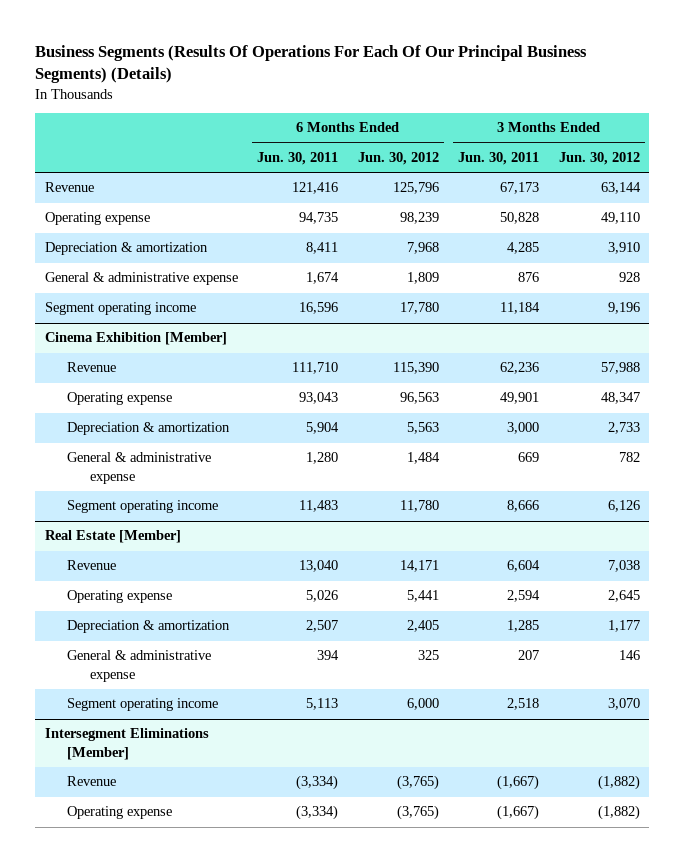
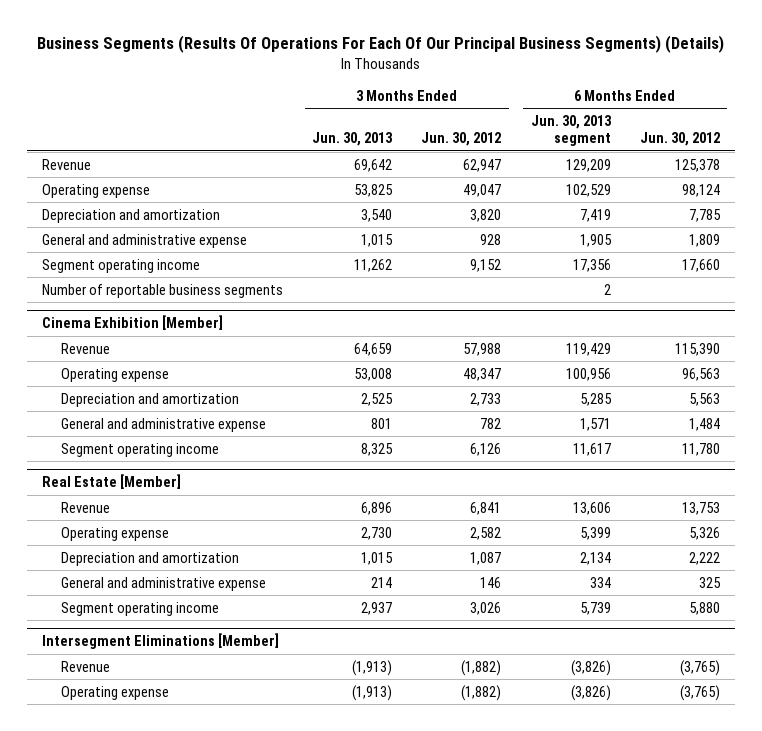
- | 6 Months Ended Jun. 30, 2011 | 6 Months Ended Jun. 30, 2012 | 3 Months Ended Jun. 30, 2011 | 3 Months Ended Jun. 30, 2012
+ | 3 Months Ended Jun. 30, 2013 | 3 Months Ended Jun. 30, 2012 | 6 Months Ended Jun. 30, 2013 segment | 6 Months Ended Jun. 30, 2012
- Revenue | 121,416 | 125,796 | 67,173 | 63,144
- Operating expense | 94,735 | 98,239 | 50,828 | 49,110
- Depreciation & amortization | 8,411 | 7,968 | 4,285 | 3,910
- General & administrative expense | 1,674 | 1,809 | 876 | 928
- Segment operating income | 16,596 | 17,780 | 11,184 | 9,196
+ Revenue | 69,642 | 62,947 | 129,209 | 125,378
+ Operating expense | 53,825 | 49,047 | 102,529 | 98,124
+ Depreciation and amortization | 3,540 | 3,820 | 7,419 | 7,785
+ General and administrative expense | 1,015 | 928 | 1,905 | 1,809
+ Segment operating income | 11,262 | 9,152 | 17,356 | 17,660
+ Number of reportable business segments | | | 2 |
@ Cinema Exhibition [Member]
- Depreciation & amortization | 5,904 | 5,563 | 3,000 | 2,733
- General & administrative expense | 1,280 | 1,484 | 669 | 782
+ Depreciation and amortization | 2,525 | 2,733 | 5,285 | 5,563
+ General and administrative expense | 801 | 782 | 1,571 | 1,484
@ Real Estate [Member]
- Revenue | 13,040 | 14,171 | 6,604 | 7,038
- Operating expense | 5,026 | 5,441 | 2,594 | 2,645
- Depreciation & amortization | 2,507 | 2,405 | 1,285 | 1,177
- General & administrative expense | 394 | 325 | 207 | 146
- Segment operating income | 5,113 | 6,000 | 2,518 | 3,070
+ Revenue | 6,896 | 6,841 | 13,606 | 13,753
+ Operating expense | 2,730 | 2,582 | 5,399 | 5,326
+ Depreciation and amortization | 1,015 | 1,087 | 2,134 | 2,222
+ General and administrative expense | 214 | 146 | 334 | 325
+ Segment operating income | 2,937 | 3,026 | 5,739 | 5,880

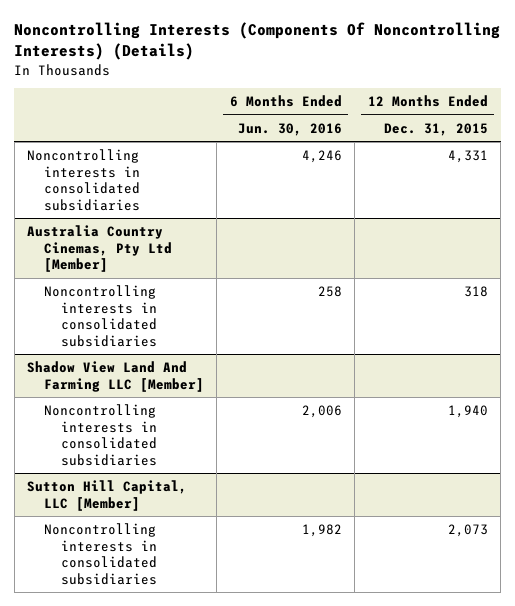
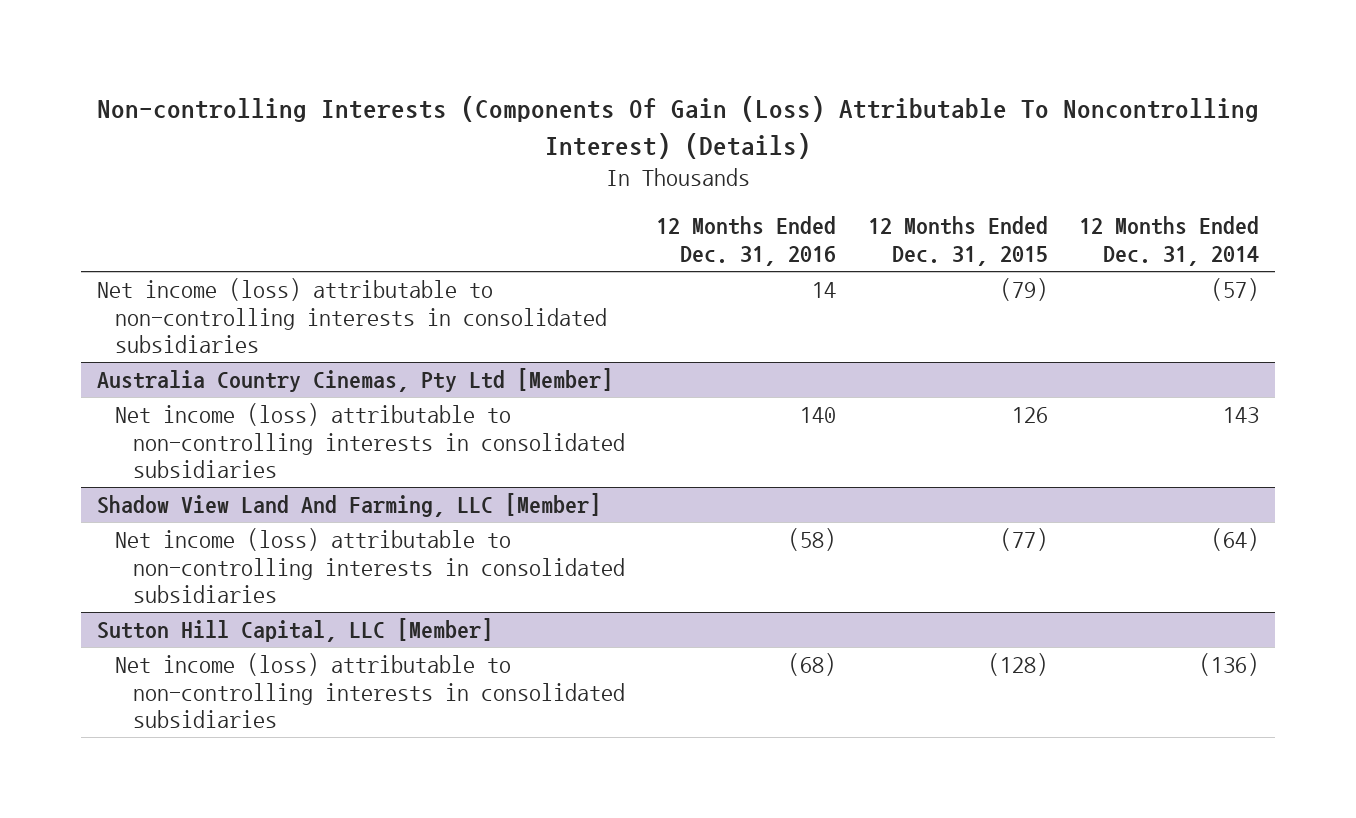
- Noncontrolling Interests (Components Of Noncontrolling Interests) (Details)
+ Non-controlling Interests (Components Of Gain (Loss) Attributable To Noncontrolling Interest) (Details)
- | 6 Months Ended Jun. 30, 2016 | 12 Months Ended Dec. 31, 2015
+ | 12 Months Ended Dec. 31, 2016 | 12 Months Ended Dec. 31, 2015 | 12 Months Ended Dec. 31, 2014
- Noncontrolling interests in consolidated subsidiaries | 4,246 | 4,331
+ Net income (loss) attributable to non-controlling interests in consolidated subsidiaries | 14 | (79) | (57)
@ Australia Country Cinemas, Pty Ltd [Member]
- Noncontrolling interests in consolidated subsidiaries | 258 | 318
- Shadow View Land And Farming LLC [Member]
- Noncontrolling interests in consolidated subsidiaries | 2,006 | 1,940
@ Australia Country Cinemas, Pty Ltd [Member]
+ Net income (loss) attributable to non-controlling interests in consolidated subsidiaries | 140 | 126 | 143
+ Shadow View Land And Farming, LLC [Member]
+ Net income (loss) attributable to non-controlling interests in consolidated subsidiaries | (58) | (77) | (64)
@ Sutton Hill Capital, LLC [Member]
- Noncontrolling interests in consolidated subsidiaries | 1,982 | 2,073
+ Net income (loss) attributable to non-controlling interests in consolidated subsidiaries | (68) | (128) | (136)

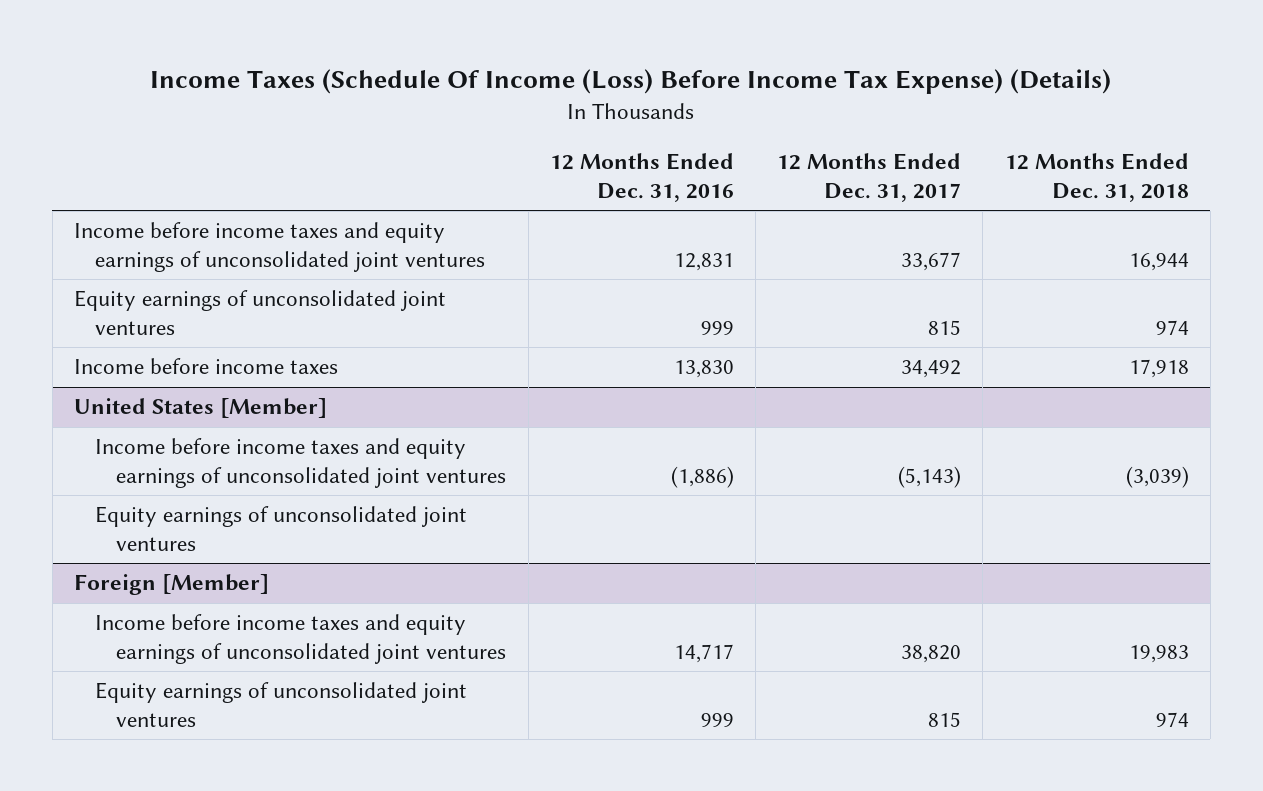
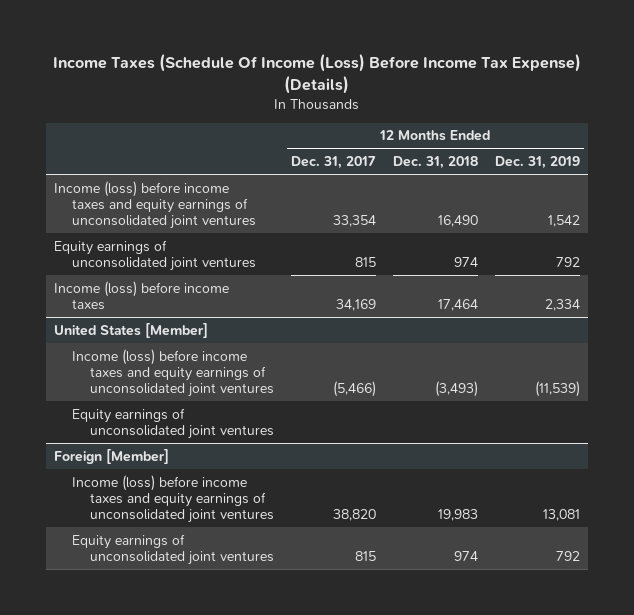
- | 12 Months Ended Dec. 31, 2016 | 12 Months Ended Dec. 31, 2017 | 12 Months Ended Dec. 31, 2018
+ | 12 Months Ended Dec. 31, 2017 | 12 Months Ended Dec. 31, 2018 | 12 Months Ended Dec. 31, 2019
- Income before income taxes and equity earnings of unconsolidated joint ventures | 12,831 | 33,677 | 16,944
+ Income (loss) before income taxes and equity earnings of unconsolidated joint ventures | 33,354 | 16,490 | 1,542
- Income before income taxes | 13,830 | 34,492 | 17,918
+ Income (loss) before income taxes | 34,169 | 17,464 | 2,334
@ United States [Member]
- Income before income taxes and equity earnings of unconsolidated joint ventures | (1,886) | (5,143) | (3,039)
+ Income (loss) before income taxes and equity earnings of unconsolidated joint ventures | (5,466) | (3,493) | (11,539)
@ Foreign [Member]
- Income before income taxes and equity earnings of unconsolidated joint ventures | 14,717 | 38,820 | 19,983
+ Income (loss) before income taxes and equity earnings of unconsolidated joint ventures | 38,820 | 19,983 | 13,081

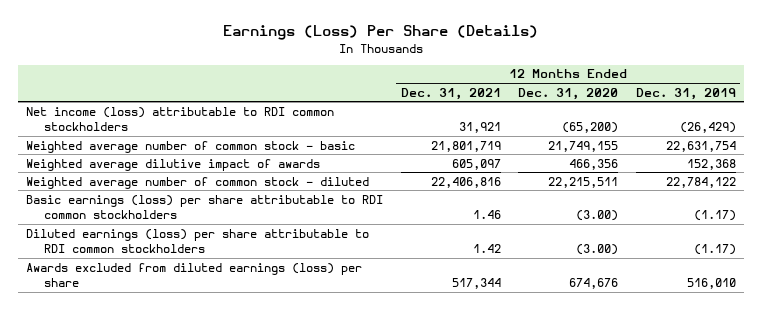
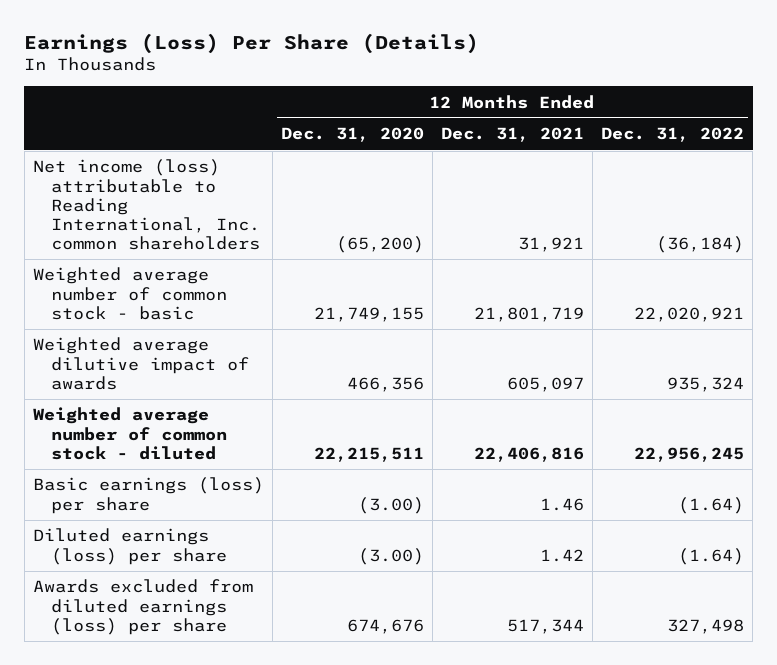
- | 12 Months Ended Dec. 31, 2021 | 12 Months Ended Dec. 31, 2020 | 12 Months Ended Dec. 31, 2019
+ | 12 Months Ended Dec. 31, 2020 | 12 Months Ended Dec. 31, 2021 | 12 Months Ended Dec. 31, 2022
- Net income (loss) attributable to RDI common stockholders | 31,921 | (65,200) | (26,429)
+ Net income (loss) attributable to Reading International, Inc. common shareholders | (65,200) | 31,921 | (36,184)
- Basic earnings (loss) per share attributable to RDI common stockholders | 1.46 | (3.00) | (1.17)
- Diluted earnings (loss) per share attributable to RDI common stockholders | 1.42 | (3.00) | (1.17)
+ Basic earnings (loss) per share | (3.00) | 1.46 | (1.64)
+ Diluted earnings (loss) per share | (3.00) | 1.42 | (1.64)

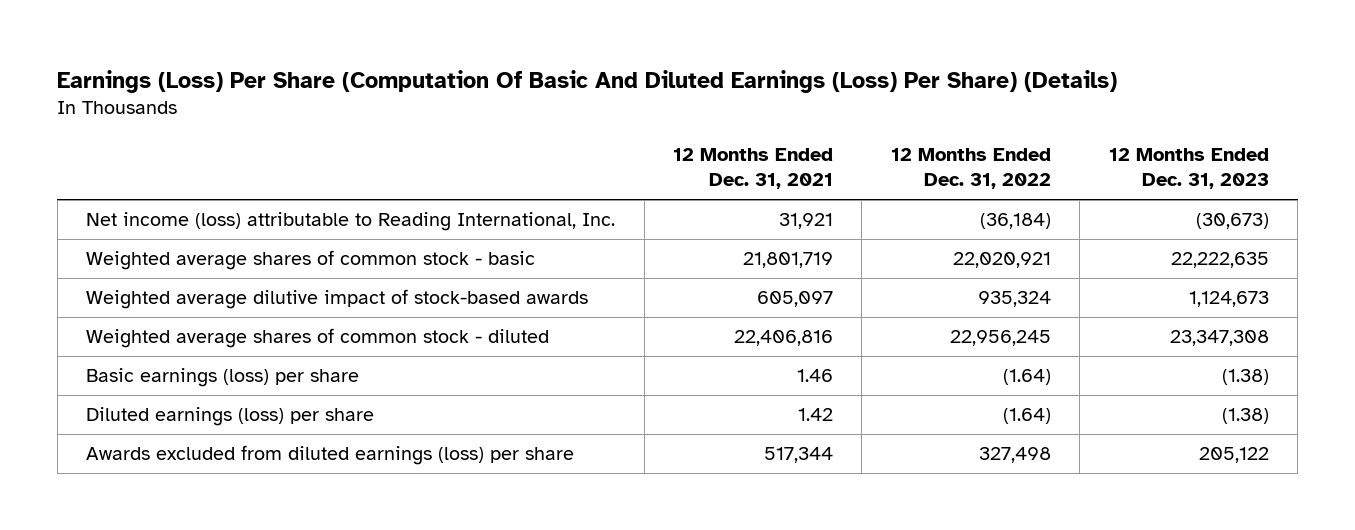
- Earnings (Loss) Per Share (Details)
+ Earnings (Loss) Per Share (Computation Of Basic And Diluted Earnings (Loss) Per Share) (Details)
- | 12 Months Ended Dec. 31, 2020 | 12 Months Ended Dec. 31, 2021 | 12 Months Ended Dec. 31, 2022
+ | 12 Months Ended Dec. 31, 2021 | 12 Months Ended Dec. 31, 2022 | 12 Months Ended Dec. 31, 2023
- Net income (loss) attributable to Reading International, Inc. common shareholders | (65,200) | 31,921 | (36,184)
- Weighted average number of common stock - basic | 21,749,155 | 21,801,719 | 22,020,921
- Weighted average dilutive impact of awards | 466,356 | 605,097 | 935,324
- Weighted average number of common stock - diluted | 22,215,511 | 22,406,816 | 22,956,245
+ Net income (loss) attributable to Reading International, Inc. | 31,921 | (36,184) | (30,673)
+ Weighted average shares of common stock - basic | 21,801,719 | 22,020,921 | 22,222,635
+ Weighted average dilutive impact of stock-based awards | 605,097 | 935,324 | 1,124,673
+ Weighted average shares of common stock - diluted | 22,406,816 | 22,956,245 | 23,347,308

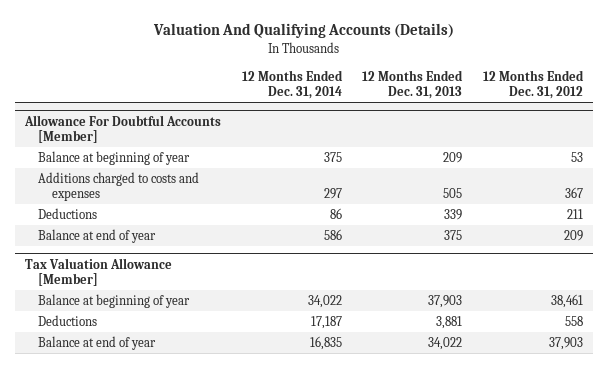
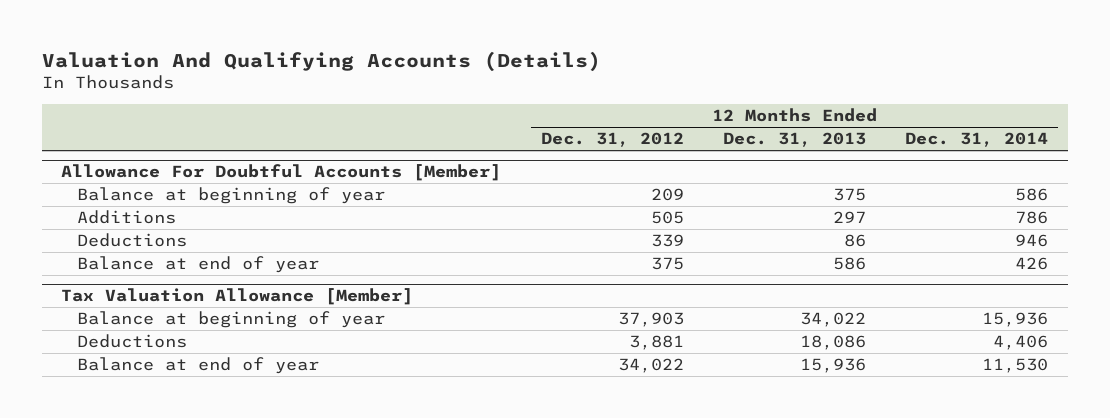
- | 12 Months Ended Dec. 31, 2014 | 12 Months Ended Dec. 31, 2013 | 12 Months Ended Dec. 31, 2012
+ | 12 Months Ended Dec. 31, 2012 | 12 Months Ended Dec. 31, 2013 | 12 Months Ended Dec. 31, 2014
@ Allowance For Doubtful Accounts [Member]
- Balance at beginning of year | 375 | 209 | 53
- Additions charged to costs and expenses | 297 | 505 | 367
- Deductions | 86 | 339 | 211
- Balance at end of year | 586 | 375 | 209
+ Balance at beginning of year | 209 | 375 | 586
+ Additions | 505 | 297 | 786
+ Deductions | 339 | 86 | 946
+ Balance at end of year | 375 | 586 | 426
@ Tax Valuation Allowance [Member]
- Balance at beginning of year | 34,022 | 37,903 | 38,461
- Deductions | 17,187 | 3,881 | 558
- Balance at end of year | 16,835 | 34,022 | 37,903
+ Balance at beginning of year | 37,903 | 34,022 | 15,936
+ Deductions | 3,881 | 18,086 | 4,406
+ Balance at end of year | 34,022 | 15,936 | 11,530

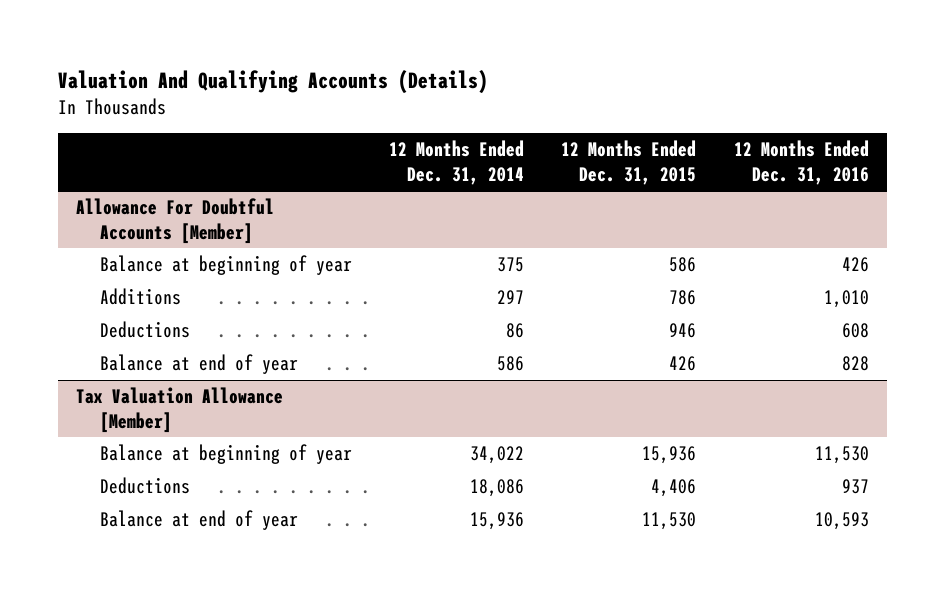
- | 12 Months Ended Dec. 31, 2012 | 12 Months Ended Dec. 31, 2013 | 12 Months Ended Dec. 31, 2014
+ | 12 Months Ended Dec. 31, 2014 | 12 Months Ended Dec. 31, 2015 | 12 Months Ended Dec. 31, 2016
@ Allowance For Doubtful Accounts [Member]
- Balance at beginning of year | 209 | 375 | 586
- Additions | 505 | 297 | 786
- Deductions | 339 | 86 | 946
- Balance at end of year | 375 | 586 | 426
+ Balance at beginning of year | 375 | 586 | 426
+ Additions | 297 | 786 | 1,010
+ Deductions | 86 | 946 | 608
+ Balance at end of year | 586 | 426 | 828
@ Tax Valuation Allowance [Member]
- Balance at beginning of year | 37,903 | 34,022 | 15,936
- Deductions | 3,881 | 18,086 | 4,406
- Balance at end of year | 34,022 | 15,936 | 11,530
+ Balance at beginning of year | 34,022 | 15,936 | 11,530
+ Deductions | 18,086 | 4,406 | 937
+ Balance at end of year | 15,936 | 11,530 | 10,593

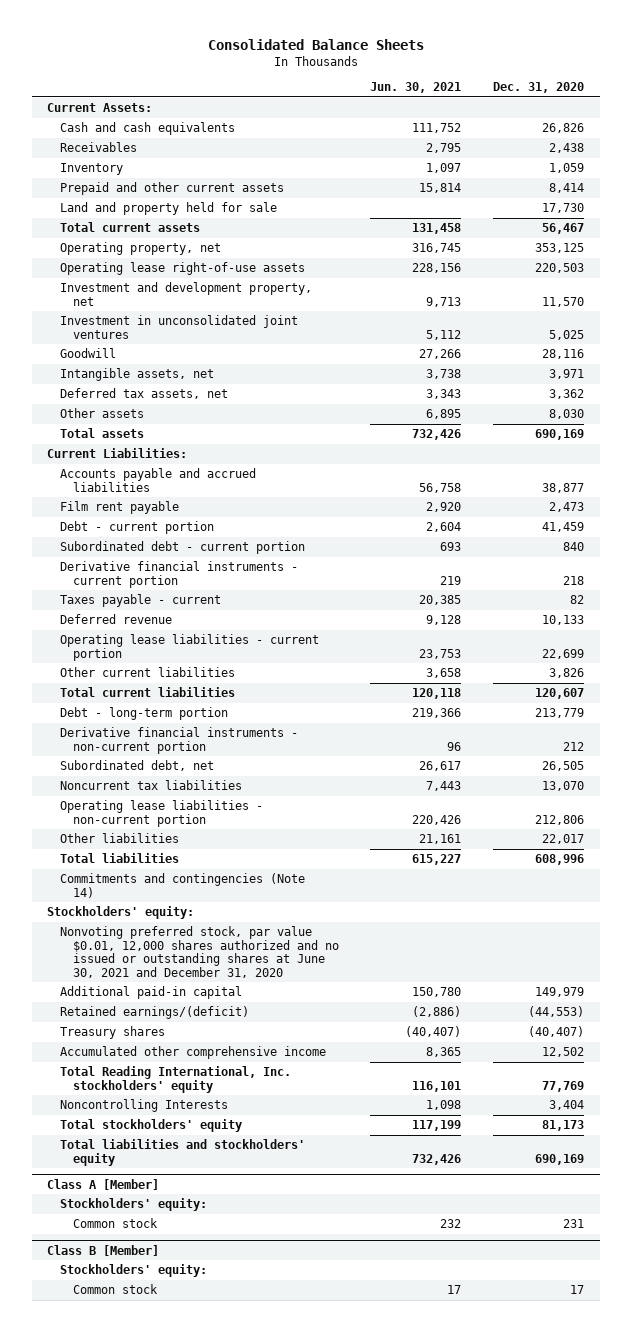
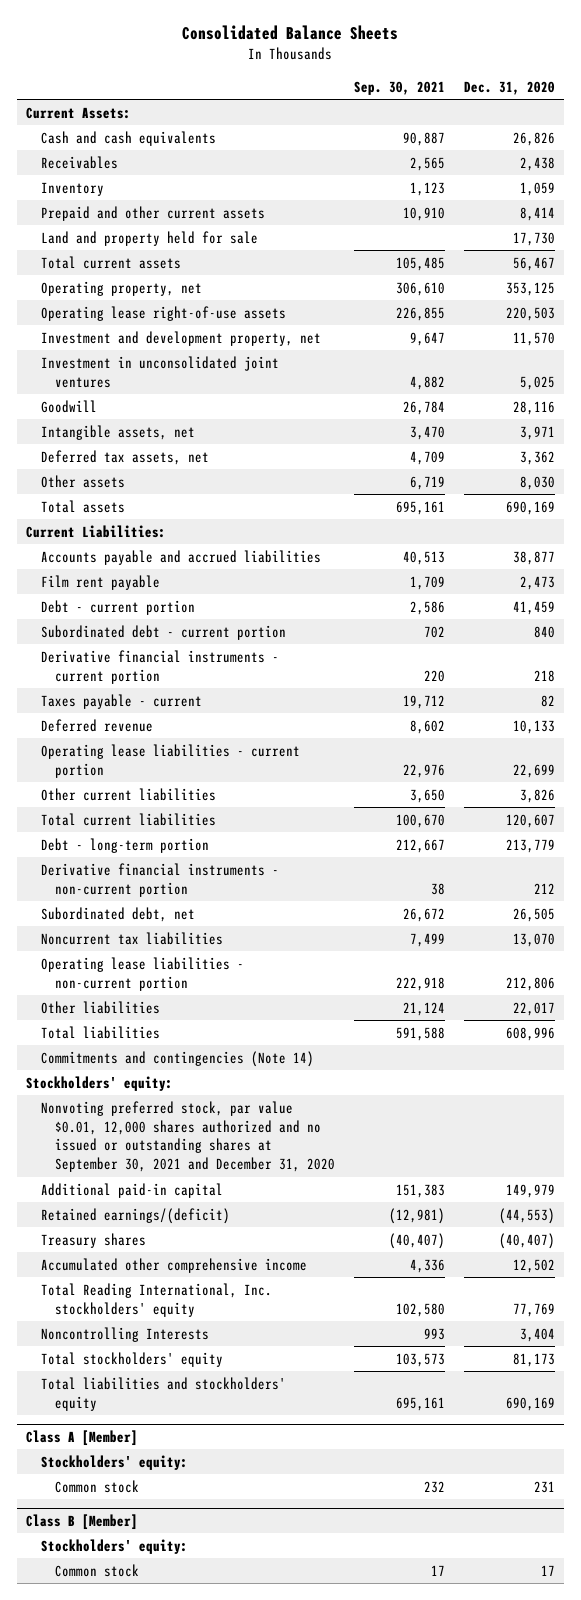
- | Jun. 30, 2021 | Dec. 31, 2020
+ | Sep. 30, 2021 | Dec. 31, 2020
- Nonvoting preferred stock, par value $0.01, 12,000 shares authorized and no issued or outstanding shares at June 30, 2021 and December 31, 2020
+ Nonvoting preferred stock, par value $0.01, 12,000 shares authorized and no issued or outstanding shares at September 30, 2021 and December 31, 2020

